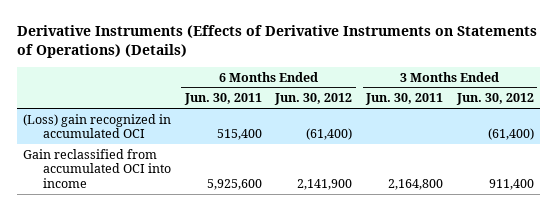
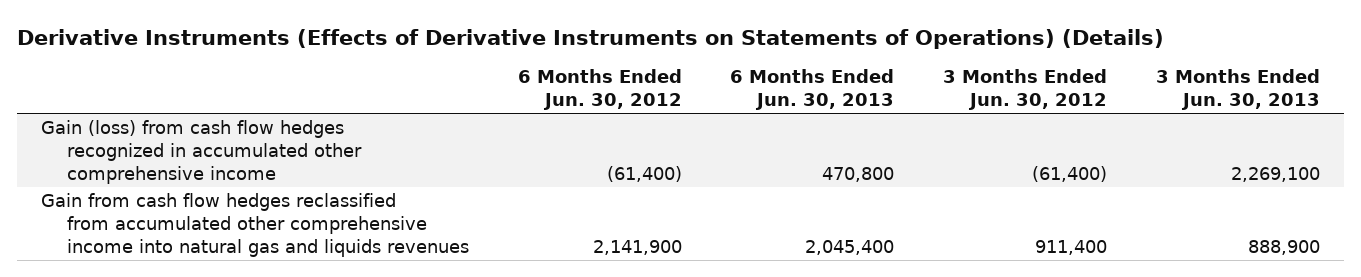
- | 6 Months Ended Jun. 30, 2011 | 6 Months Ended Jun. 30, 2012 | 3 Months Ended Jun. 30, 2011 | 3 Months Ended Jun. 30, 2012
+ | 6 Months Ended Jun. 30, 2012 | 6 Months Ended Jun. 30, 2013 | 3 Months Ended Jun. 30, 2012 | 3 Months Ended Jun. 30, 2013
- (Loss) gain recognized in accumulated OCI | 515,400 | (61,400) | | (61,400)
- Gain reclassified from accumulated OCI into income | 5,925,600 | 2,141,900 | 2,164,800 | 911,400
+ Gain (loss) from cash flow hedges recognized in accumulated other comprehensive income | (61,400) | 470,800 | (61,400) | 2,269,100
+ Gain from cash flow hedges reclassified from accumulated other comprehensive income into natural gas and liquids revenues | 2,141,900 | 2,045,400 | 911,400 | 888,900

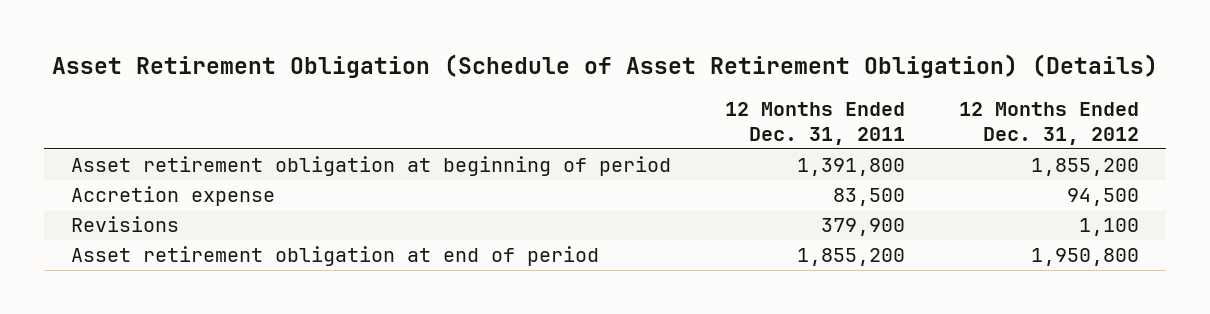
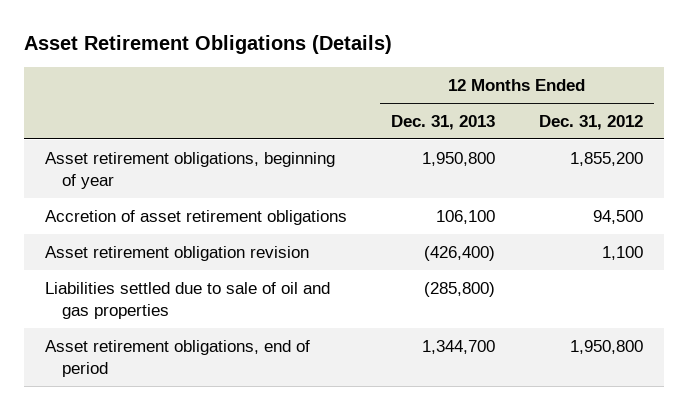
- Asset Retirement Obligation (Schedule of Asset Retirement Obligation) (Details)
+ Asset Retirement Obligations (Details)
- | 12 Months Ended Dec. 31, 2011 | 12 Months Ended Dec. 31, 2012
+ | 12 Months Ended Dec. 31, 2013 | 12 Months Ended Dec. 31, 2012
- Asset retirement obligation at beginning of period | 1,391,800 | 1,855,200
- Accretion expense | 83,500 | 94,500
- Revisions | 379,900 | 1,100
- Asset retirement obligation at end of period | 1,855,200 | 1,950,800
+ Asset retirement obligations, beginning of year | 1,950,800 | 1,855,200
+ Accretion of asset retirement obligations | 106,100 | 94,500
+ Asset retirement obligation revision | (426,400) | 1,100
+ Liabilities settled due to sale of oil and gas properties | (285,800) |
+ Asset retirement obligations, end of period | 1,344,700 | 1,950,800

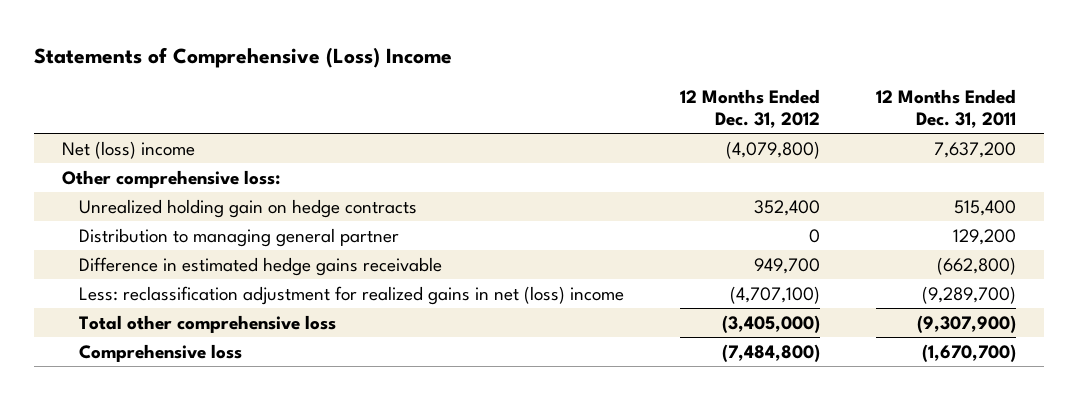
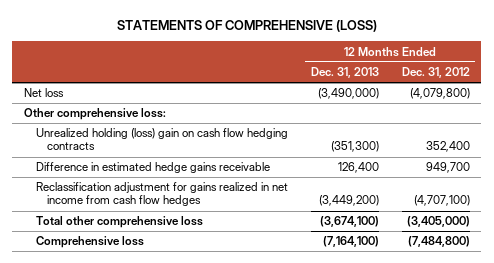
- Statements of Comprehensive (Loss) Income
+ STATEMENTS OF COMPREHENSIVE (LOSS)
- | 12 Months Ended Dec. 31, 2012 | 12 Months Ended Dec. 31, 2011
+ | 12 Months Ended Dec. 31, 2013 | 12 Months Ended Dec. 31, 2012
- Net (loss) income | (4,079,800) | 7,637,200
+ Net loss | (3,490,000) | (4,079,800)
- Unrealized holding gain on hedge contracts | 352,400 | 515,400
- Distribution to managing general partner | 0 | 129,200
+ Unrealized holding (loss) gain on cash flow hedging contracts | (351,300) | 352,400
- Less: reclassification adjustment for realized gains in net (loss) income | (4,707,100) | (9,289,700)
+ Reclassification adjustment for gains realized in net income from cash flow hedges | (3,449,200) | (4,707,100)

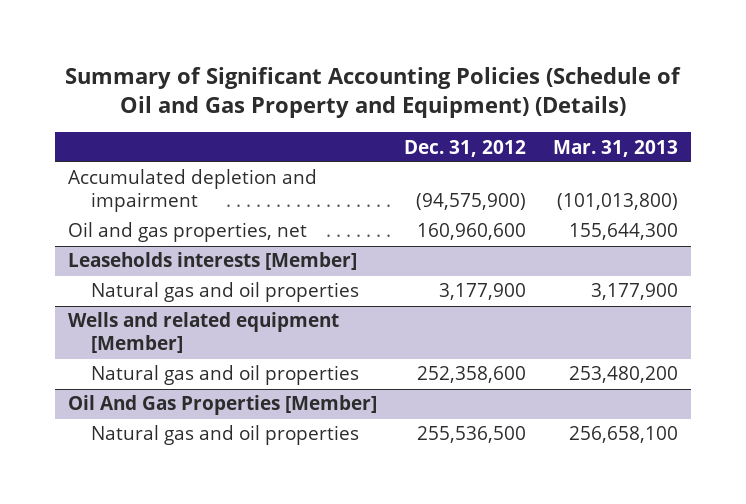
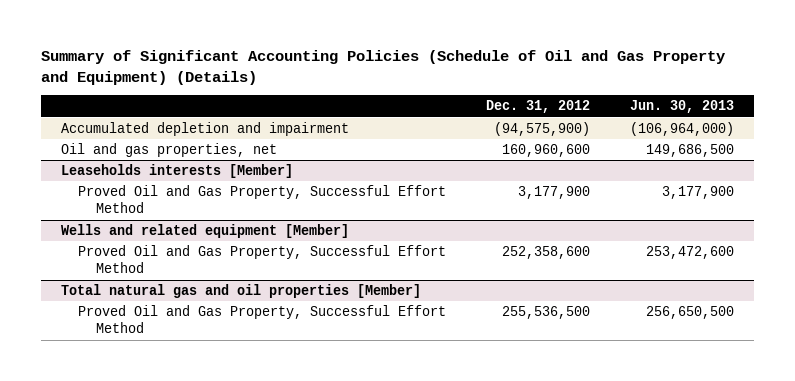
- | Dec. 31, 2012 | Mar. 31, 2013
+ | Dec. 31, 2012 | Jun. 30, 2013
@ Leaseholds interests [Member]
- Natural gas and oil properties | 3,177,900 | 3,177,900
+ Proved Oil and Gas Property, Successful Effort Method | 3,177,900 | 3,177,900
@ Wells and related equipment [Member]
- Natural gas and oil properties | 252,358,600 | 253,480,200
- Oil And Gas Properties [Member]
- Natural gas and oil properties | 255,536,500 | 256,658,100
@ Wells and related equipment [Member]
+ Proved Oil and Gas Property, Successful Effort Method | 252,358,600 | 253,472,600
+ Total natural gas and oil properties [Member]
+ Proved Oil and Gas Property, Successful Effort Method | 255,536,500 | 256,650,500

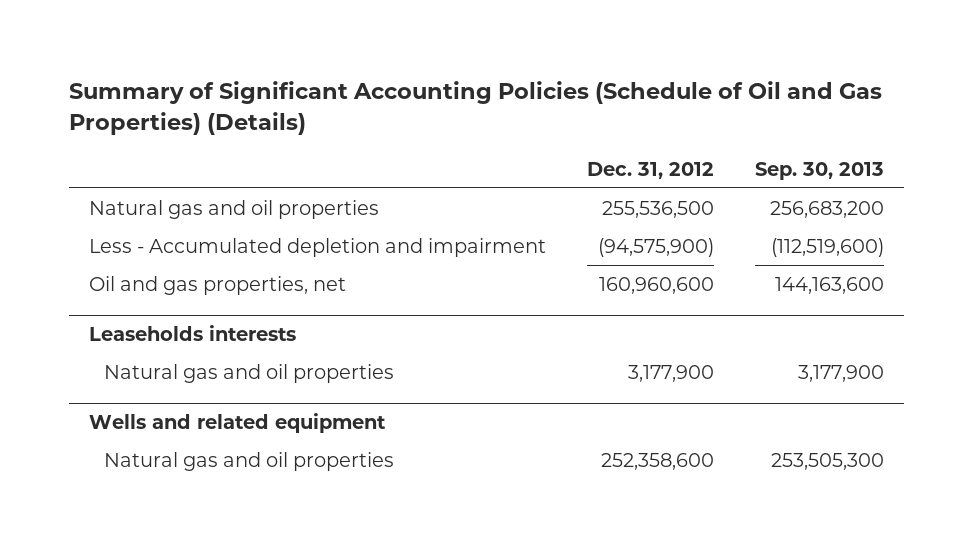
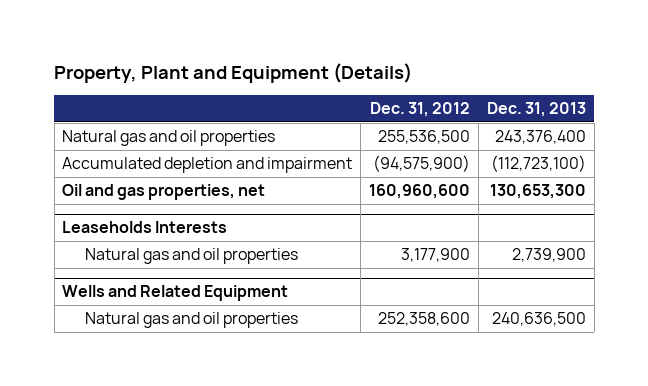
- Summary of Significant Accounting Policies (Schedule of Oil and Gas Properties) (Details)
+ Property, Plant and Equipment (Details)
- | Dec. 31, 2012 | Sep. 30, 2013
+ | Dec. 31, 2012 | Dec. 31, 2013
- Less - Accumulated depletion and impairment | (94,575,900) | (112,519,600)
+ Accumulated depletion and impairment | (94,575,900) | (112,723,100)
- Leaseholds interests
+ Leaseholds Interests
- Wells and related equipment
+ Wells and Related Equipment

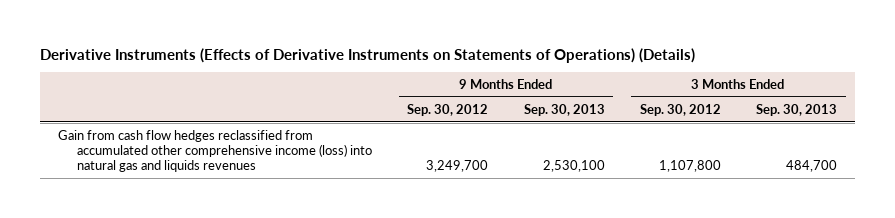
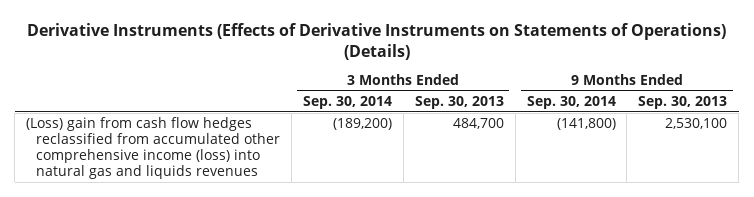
- | 9 Months Ended Sep. 30, 2012 | 9 Months Ended Sep. 30, 2013 | 3 Months Ended Sep. 30, 2012 | 3 Months Ended Sep. 30, 2013
+ | 3 Months Ended Sep. 30, 2014 | 3 Months Ended Sep. 30, 2013 | 9 Months Ended Sep. 30, 2014 | 9 Months Ended Sep. 30, 2013
- Gain from cash flow hedges reclassified from accumulated other comprehensive income (loss) into natural gas and liquids revenues | 3,249,700 | 2,530,100 | 1,107,800 | 484,700
+ (Loss) gain from cash flow hedges reclassified from accumulated other comprehensive income (loss) into natural gas and liquids revenues | (189,200) | 484,700 | (141,800) | 2,530,100

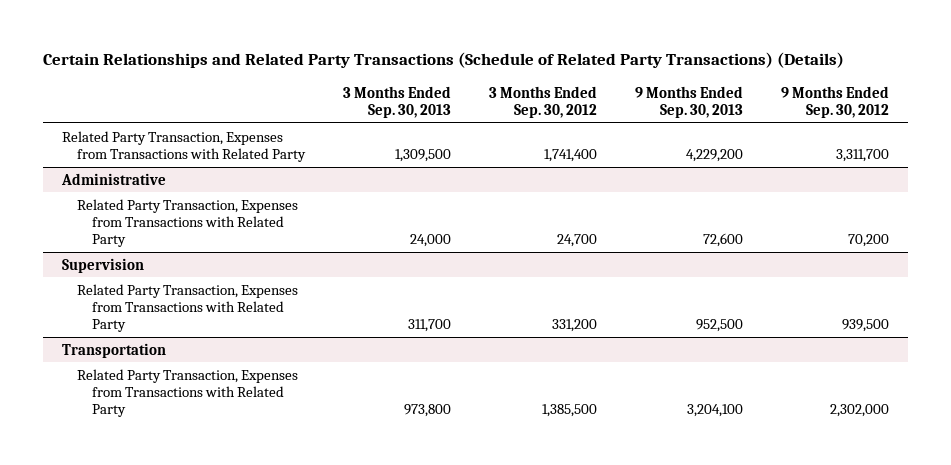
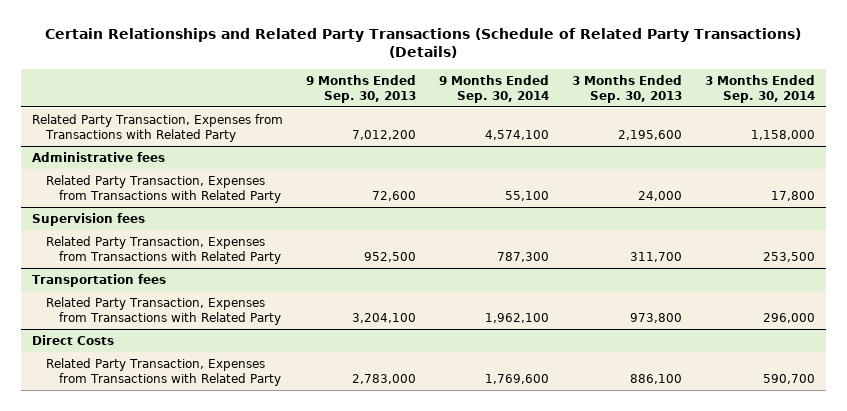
- | 3 Months Ended Sep. 30, 2013 | 3 Months Ended Sep. 30, 2012 | 9 Months Ended Sep. 30, 2013 | 9 Months Ended Sep. 30, 2012
+ | 9 Months Ended Sep. 30, 2013 | 9 Months Ended Sep. 30, 2014 | 3 Months Ended Sep. 30, 2013 | 3 Months Ended Sep. 30, 2014
- Related Party Transaction, Expenses from Transactions with Related Party | 1,309,500 | 1,741,400 | 4,229,200 | 3,311,700
- Administrative
+ Related Party Transaction, Expenses from Transactions with Related Party | 7,012,200 | 4,574,100 | 2,195,600 | 1,158,000
+ Administrative fees
- Supervision
+ Supervision fees
- Transportation
+ Transportation fees
+ Direct Costs
+ Related Party Transaction, Expenses from Transactions with Related Party | 2,783,000 | 1,769,600 | 886,100 | 590,700

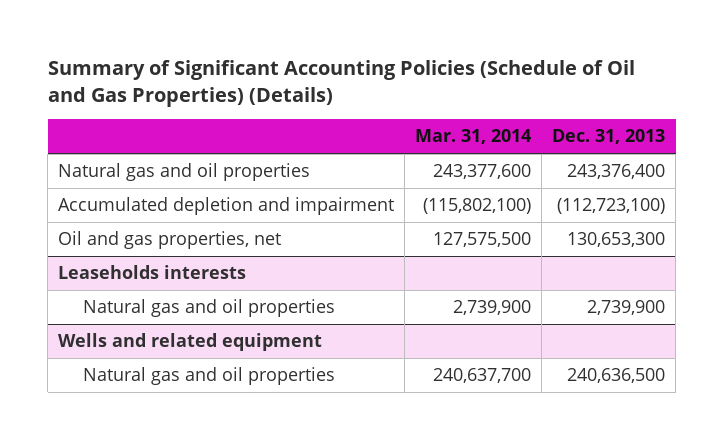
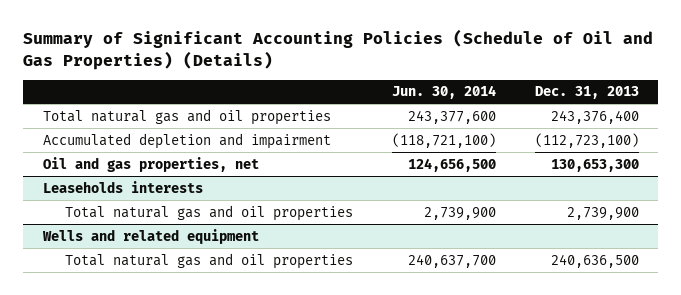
- | Mar. 31, 2014 | Dec. 31, 2013
+ | Jun. 30, 2014 | Dec. 31, 2013
- Natural gas and oil properties | 243,377,600 | 243,376,400
+ Total natural gas and oil properties | 243,377,600 | 243,376,400
@ Leaseholds interests
- Natural gas and oil properties | 2,739,900 | 2,739,900
+ Total natural gas and oil properties | 2,739,900 | 2,739,900
@ Wells and related equipment
- Natural gas and oil properties | 240,637,700 | 240,636,500
+ Total natural gas and oil properties | 240,637,700 | 240,636,500

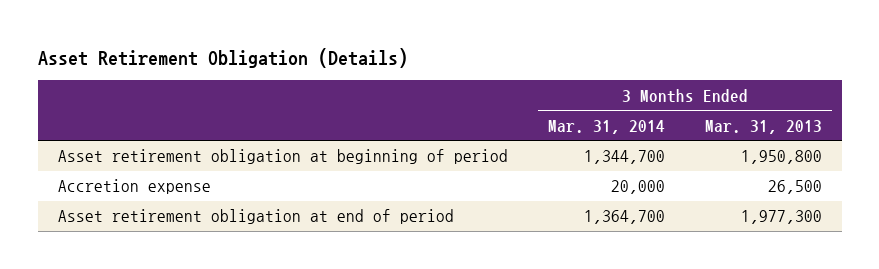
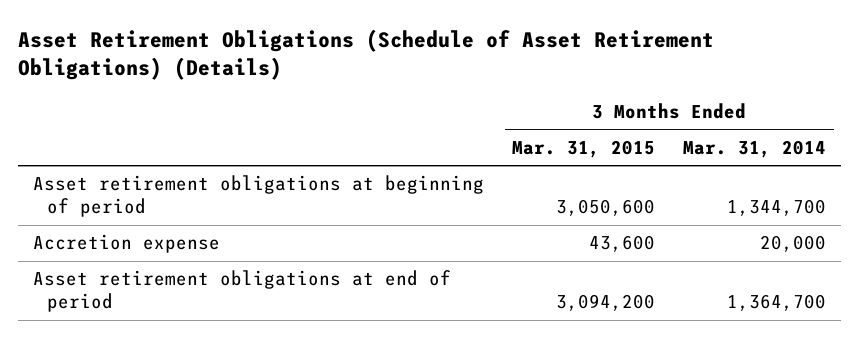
- Asset Retirement Obligation (Details)
+ Asset Retirement Obligations (Schedule of Asset Retirement Obligations) (Details)
- | 3 Months Ended Mar. 31, 2014 | 3 Months Ended Mar. 31, 2013
+ | 3 Months Ended Mar. 31, 2015 | 3 Months Ended Mar. 31, 2014
- Asset retirement obligation at beginning of period | 1,344,700 | 1,950,800
+ Asset retirement obligations at beginning of period | 3,050,600 | 1,344,700
- Asset retirement obligation at end of period | 1,364,700 | 1,977,300
+ Asset retirement obligations at end of period | 3,094,200 | 1,364,700

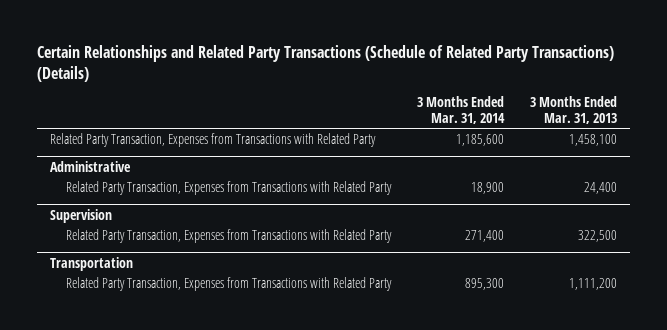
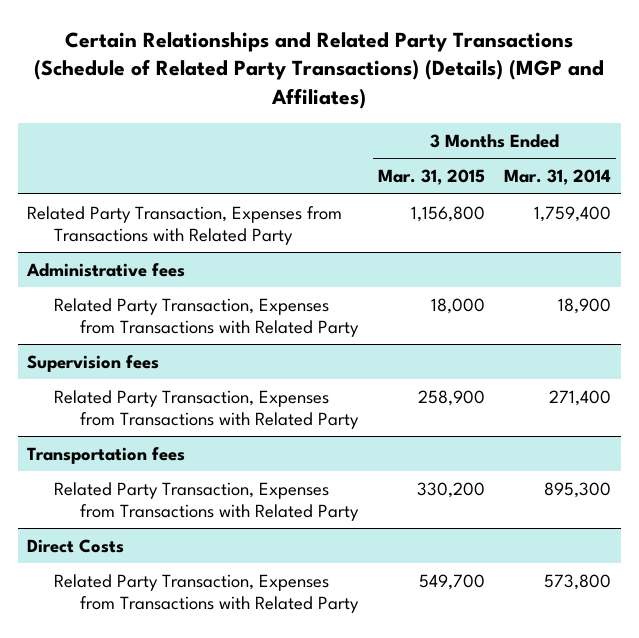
- Certain Relationships and Related Party Transactions (Schedule of Related Party Transactions) (Details)
+ Certain Relationships and Related Party Transactions (Schedule of Related Party Transactions) (Details) (MGP and Affiliates)
- | 3 Months Ended Mar. 31, 2014 | 3 Months Ended Mar. 31, 2013
+ | 3 Months Ended Mar. 31, 2015 | 3 Months Ended Mar. 31, 2014
- Related Party Transaction, Expenses from Transactions with Related Party | 1,185,600 | 1,458,100
- Administrative
+ Related Party Transaction, Expenses from Transactions with Related Party | 1,156,800 | 1,759,400
+ Administrative fees
- Supervision
+ Supervision fees
- Transportation
+ Transportation fees
+ Direct Costs
+ Related Party Transaction, Expenses from Transactions with Related Party | 549,700 | 573,800

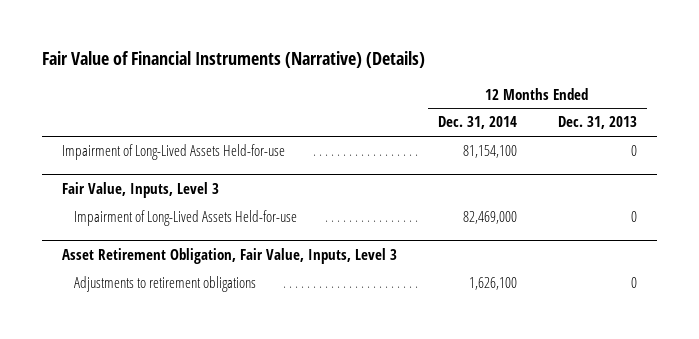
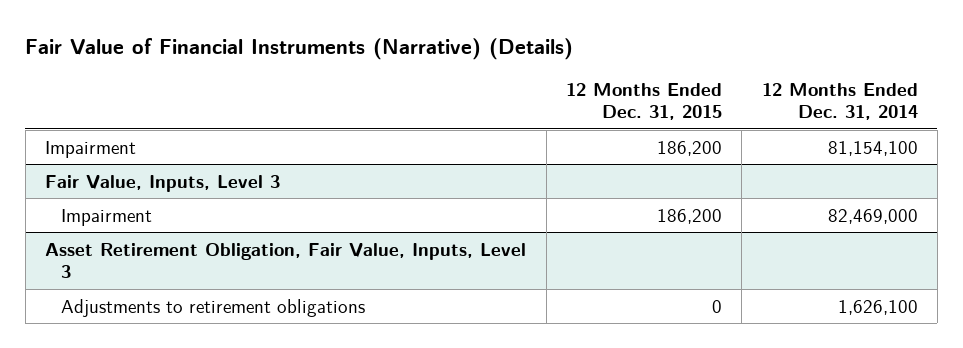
- | 12 Months Ended Dec. 31, 2014 | 12 Months Ended Dec. 31, 2013
+ | 12 Months Ended Dec. 31, 2015 | 12 Months Ended Dec. 31, 2014
- Impairment of Long-Lived Assets Held-for-use | 81,154,100 | 0
+ Impairment | 186,200 | 81,154,100
@ Fair Value, Inputs, Level 3
- Impairment of Long-Lived Assets Held-for-use | 82,469,000 | 0
+ Impairment | 186,200 | 82,469,000

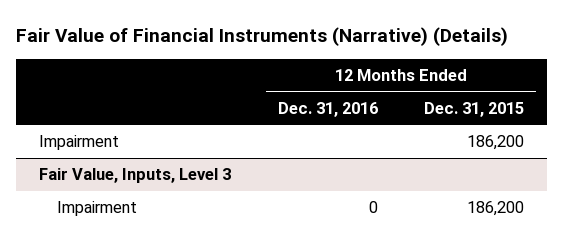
- | 12 Months Ended Dec. 31, 2015 | 12 Months Ended Dec. 31, 2014
+ | 12 Months Ended Dec. 31, 2016 | 12 Months Ended Dec. 31, 2015
- Asset Retirement Obligation, Fair Value, Inputs, Level 3
- Adjustments to retirement obligations | 0 | 1,626,100

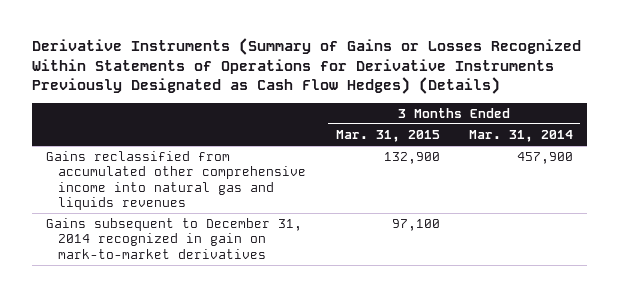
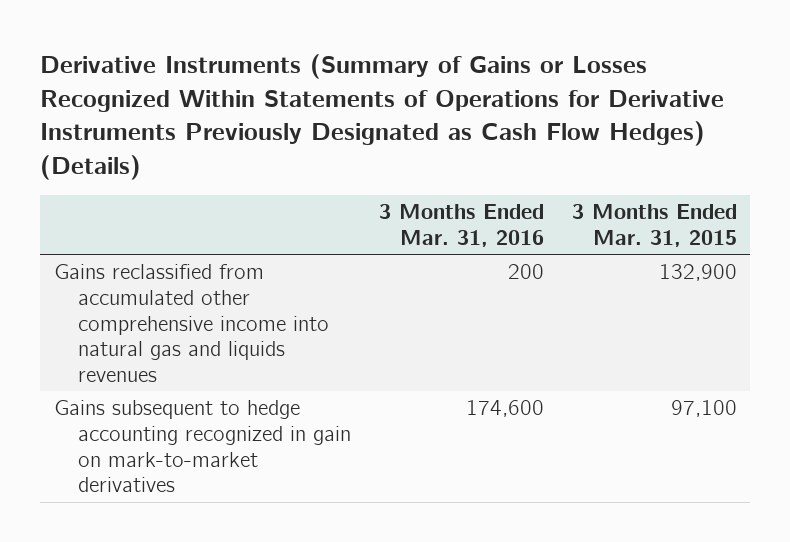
- | 3 Months Ended Mar. 31, 2015 | 3 Months Ended Mar. 31, 2014
+ | 3 Months Ended Mar. 31, 2016 | 3 Months Ended Mar. 31, 2015
- Gains subsequent to December 31, 2014 recognized in gain on mark-to-market derivatives | 97,100 |
+ Gains subsequent to hedge accounting recognized in gain on mark-to-market derivatives | 174,600 | 97,100

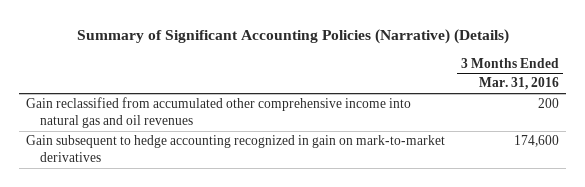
- Derivative Instruments (Summary of Gains or Losses Recognized Within Statements of Operations for Derivative Instruments Previously Designated as Cash Flow Hedges) (Details)
+ Summary of Significant Accounting Policies (Narrative) (Details)
- | 3 Months Ended Mar. 31, 2016 | 3 Months Ended Mar. 31, 2015
+ | 3 Months Ended Mar. 31, 2016
- Gains reclassified from accumulated other comprehensive income into natural gas and liquids revenues | 200 | 132,900
- Gains subsequent to hedge accounting recognized in gain on mark-to-market derivatives | 174,600 | 97,100
+ Gain reclassified from accumulated other comprehensive income into natural gas and oil revenues | 200
+ Gain subsequent to hedge accounting recognized in gain on mark-to-market derivatives | 174,600

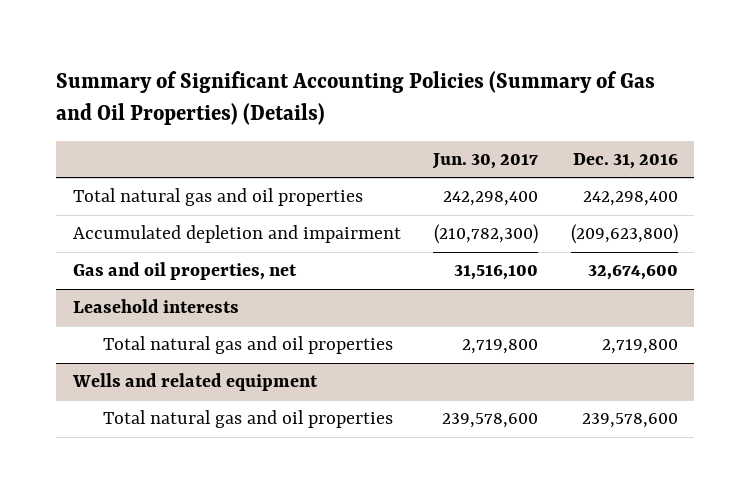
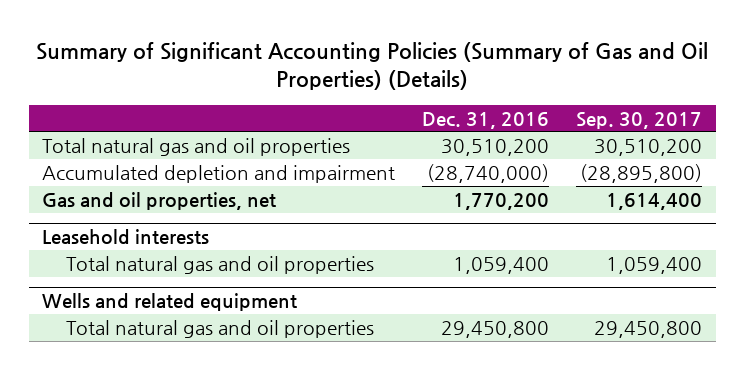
- | Jun. 30, 2017 | Dec. 31, 2016
+ | Dec. 31, 2016 | Sep. 30, 2017
- Total natural gas and oil properties | 242,298,400 | 242,298,400
- Accumulated depletion and impairment | (210,782,300) | (209,623,800)
- Gas and oil properties, net | 31,516,100 | 32,674,600
+ Total natural gas and oil properties | 30,510,200 | 30,510,200
+ Accumulated depletion and impairment | (28,740,000) | (28,895,800)
+ Gas and oil properties, net | 1,770,200 | 1,614,400
@ Leasehold interests
- Total natural gas and oil properties | 2,719,800 | 2,719,800
+ Total natural gas and oil properties | 1,059,400 | 1,059,400
@ Wells and related equipment
- Total natural gas and oil properties | 239,578,600 | 239,578,600
+ Total natural gas and oil properties | 29,450,800 | 29,450,800

